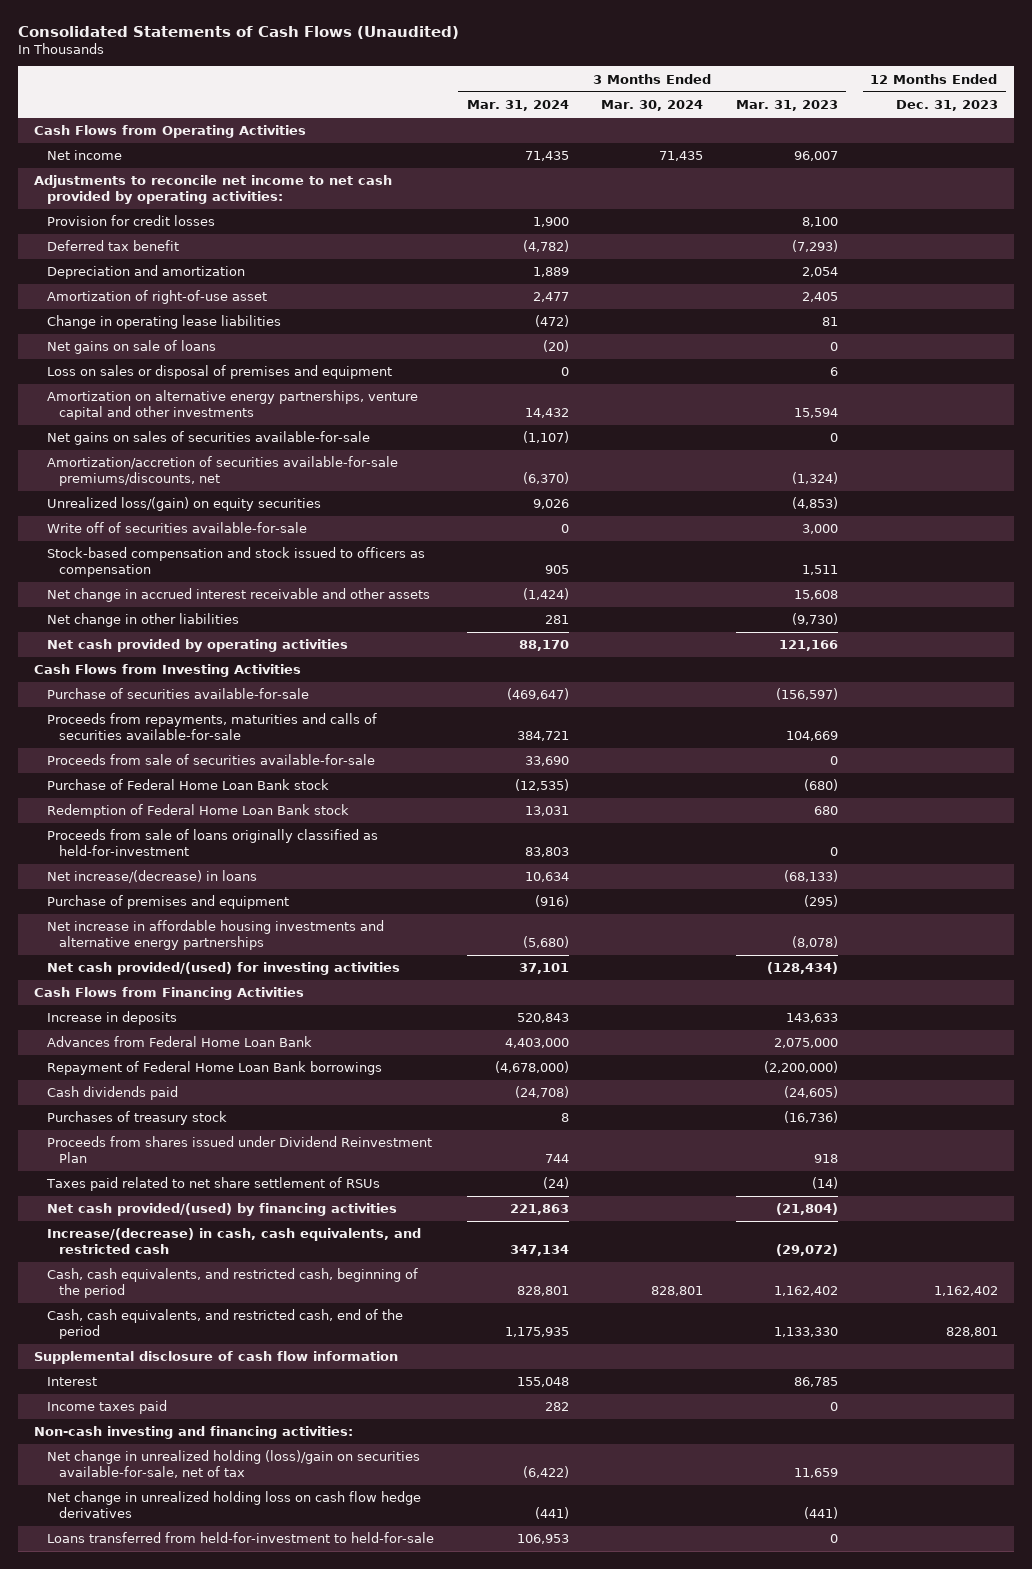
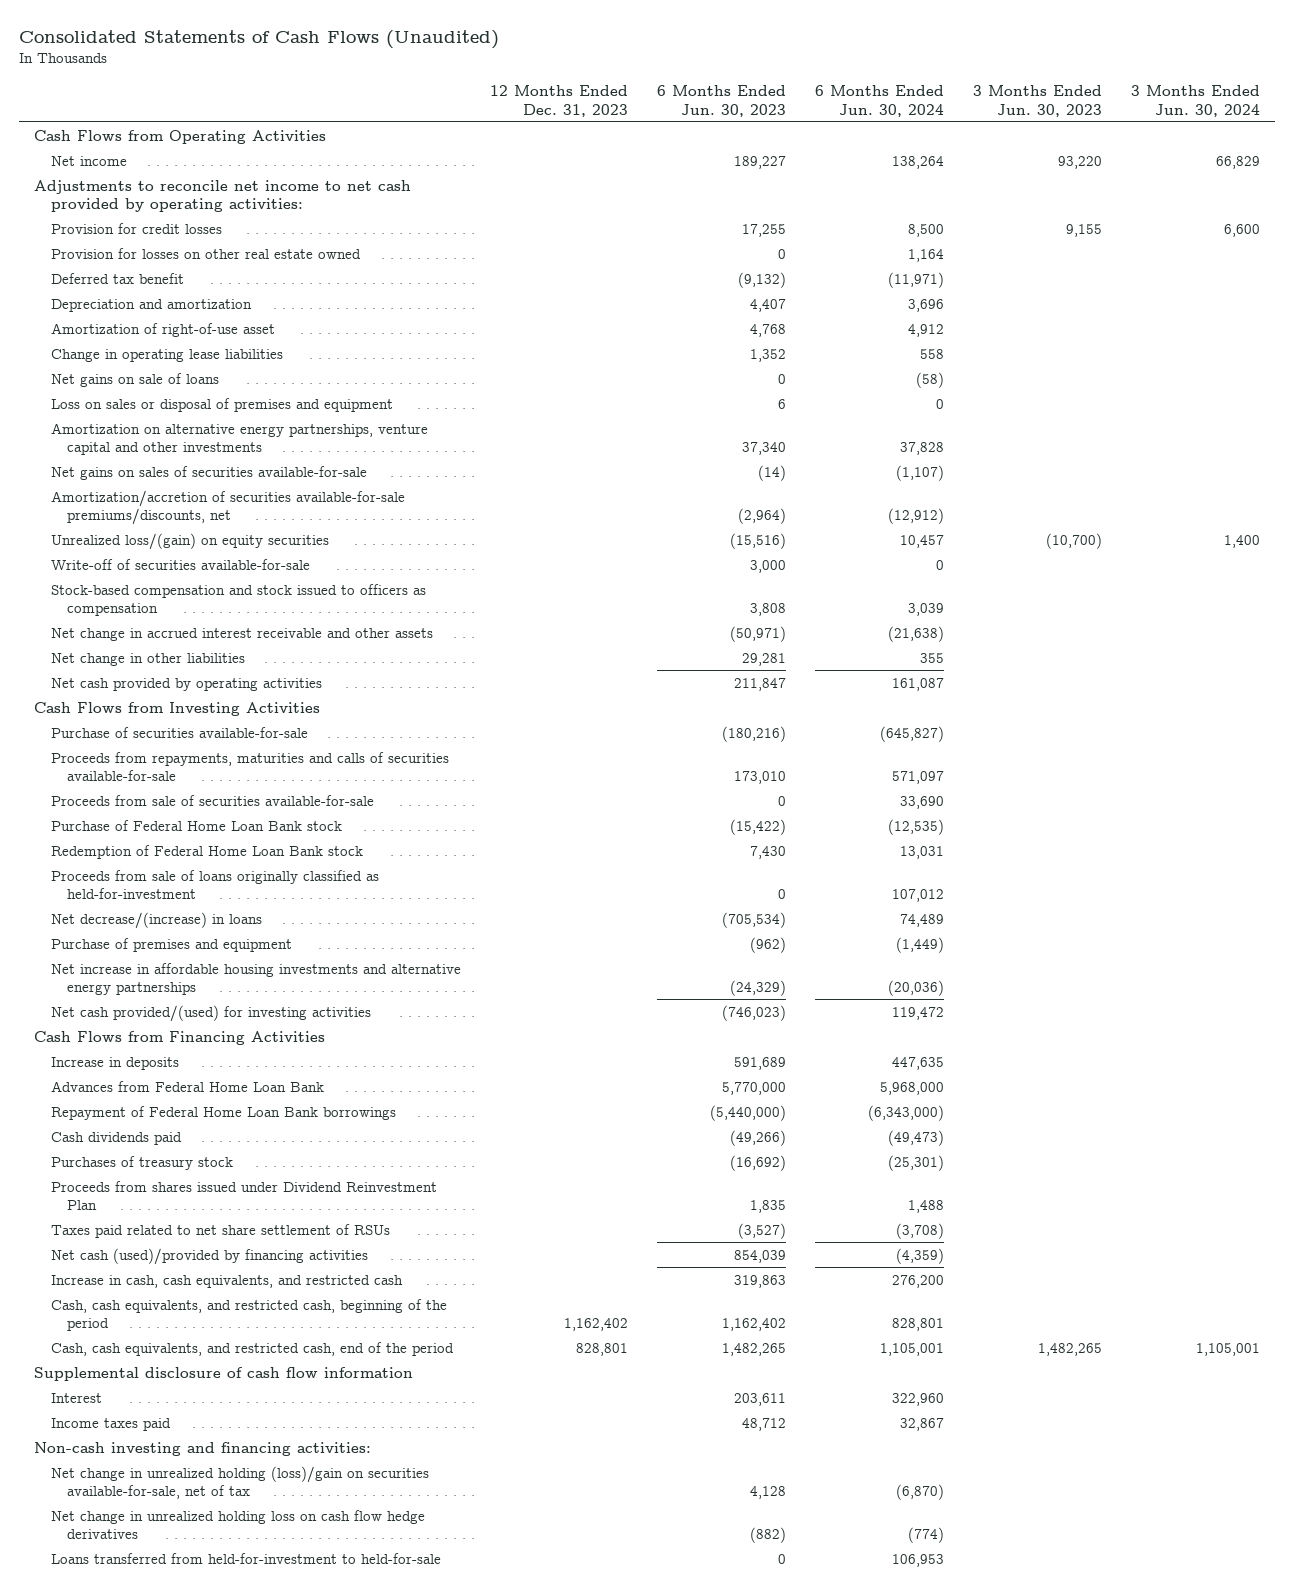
- | 3 Months Ended Mar. 31, 2024 | 3 Months Ended Mar. 30, 2024 | 3 Months Ended Mar. 31, 2023 | 12 Months Ended Dec. 31, 2023
+ | 12 Months Ended Dec. 31, 2023 | 6 Months Ended Jun. 30, 2023 | 6 Months Ended Jun. 30, 2024 | 3 Months Ended Jun. 30, 2023 | 3 Months Ended Jun. 30, 2024
+ Provision for losses on other real estate owned | | 0 | 1,164 | |
- Write off of securities available-for-sale | 0 | | 3,000 |
+ Write-off of securities available-for-sale | | 3,000 | 0 | |
- Net increase/(decrease) in loans | 10,634 | | (68,133) |
+ Net decrease/(increase) in loans | | (705,534) | 74,489 | |
- Net cash provided/(used) by financing activities | 221,863 | | (21,804) |
- Increase/(decrease) in cash, cash equivalents, and restricted cash | 347,134 | | (29,072) |
+ Net cash (used)/provided by financing activities | | 854,039 | (4,359) | |
+ Increase in cash, cash equivalents, and restricted cash | | 319,863 | 276,200 | |

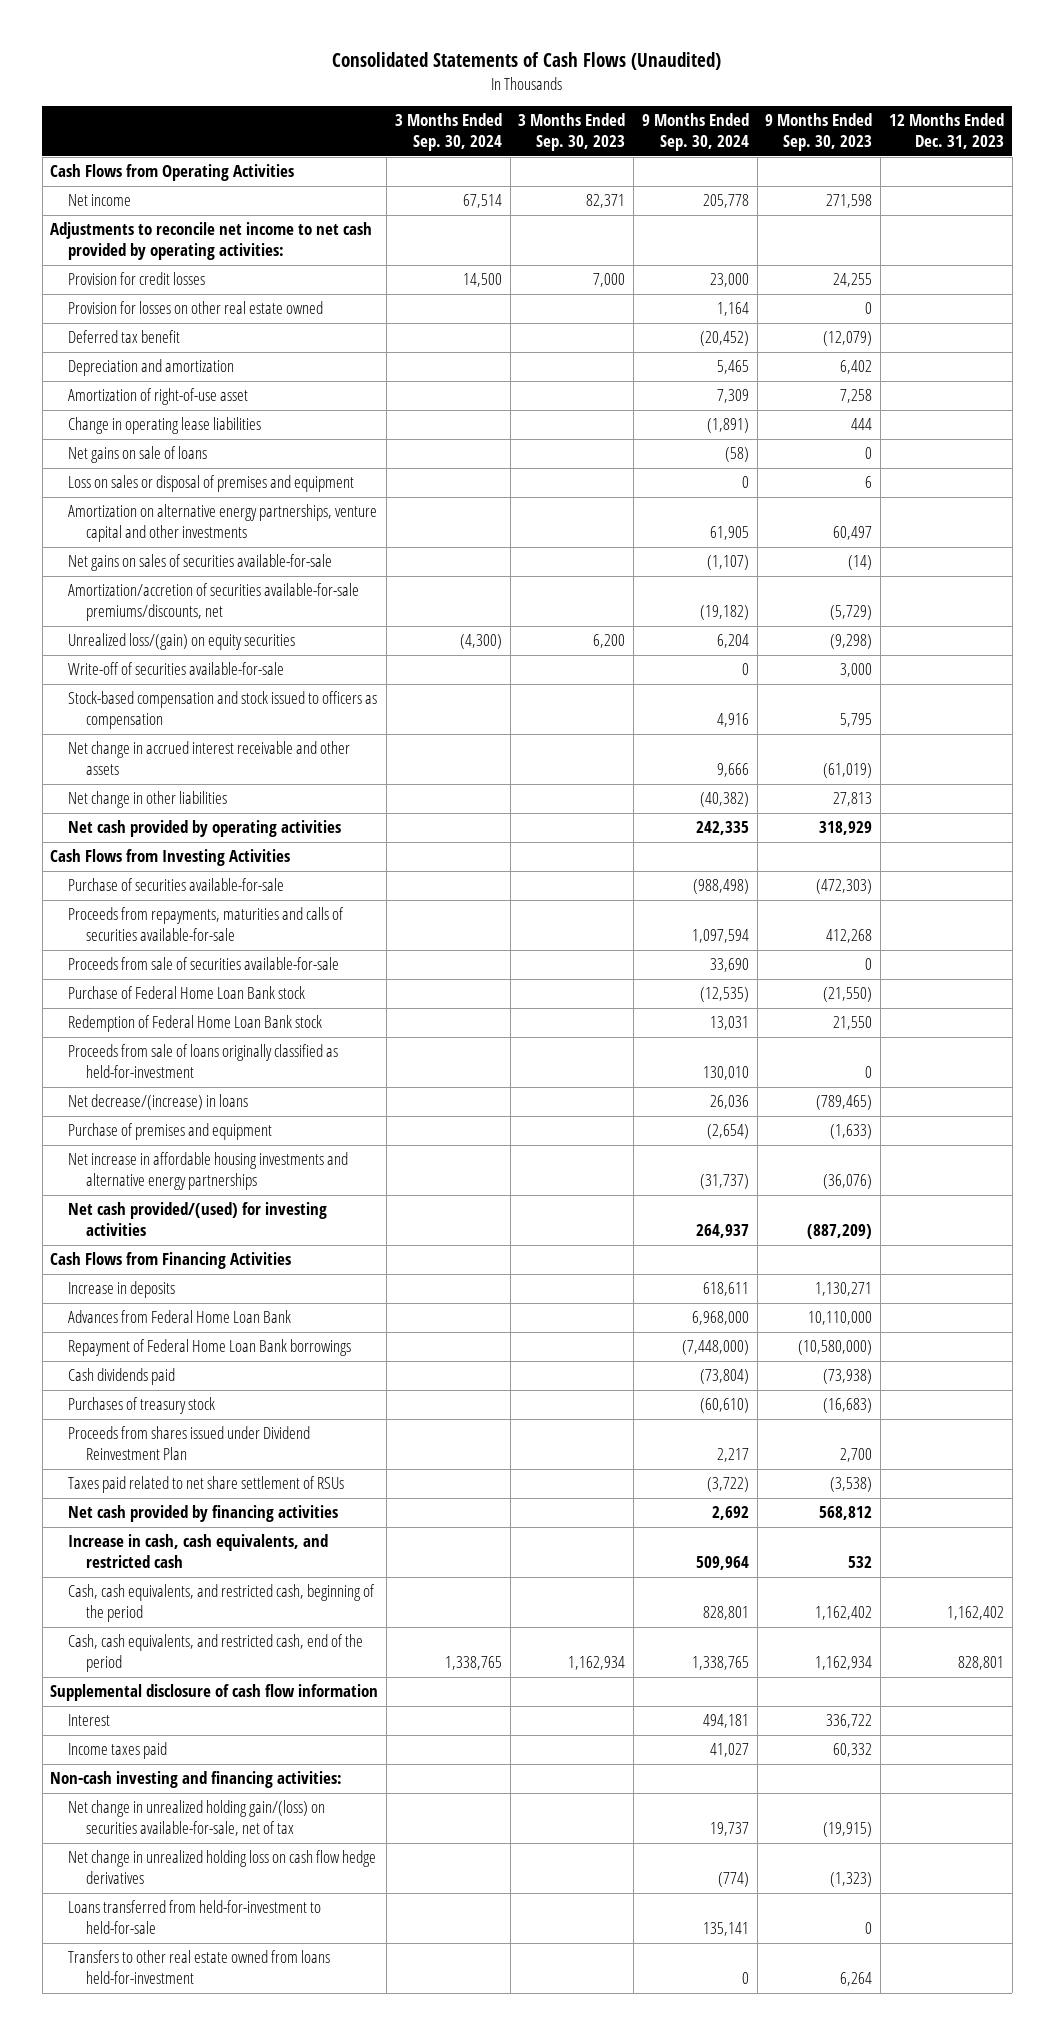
- | 12 Months Ended Dec. 31, 2023 | 6 Months Ended Jun. 30, 2023 | 6 Months Ended Jun. 30, 2024 | 3 Months Ended Jun. 30, 2023 | 3 Months Ended Jun. 30, 2024
+ | 3 Months Ended Sep. 30, 2024 | 3 Months Ended Sep. 30, 2023 | 9 Months Ended Sep. 30, 2024 | 9 Months Ended Sep. 30, 2023 | 12 Months Ended Dec. 31, 2023
- Net cash (used)/provided by financing activities | | 854,039 | (4,359) | |
+ Net cash provided by financing activities | | | 2,692 | 568,812 |
- Net change in unrealized holding (loss)/gain on securities available-for-sale, net of tax | | 4,128 | (6,870) | |
+ Net change in unrealized holding gain/(loss) on securities available-for-sale, net of tax | | | 19,737 | (19,915) |
+ Transfers to other real estate owned from loans held-for-investment | | | 0 | 6,264 |

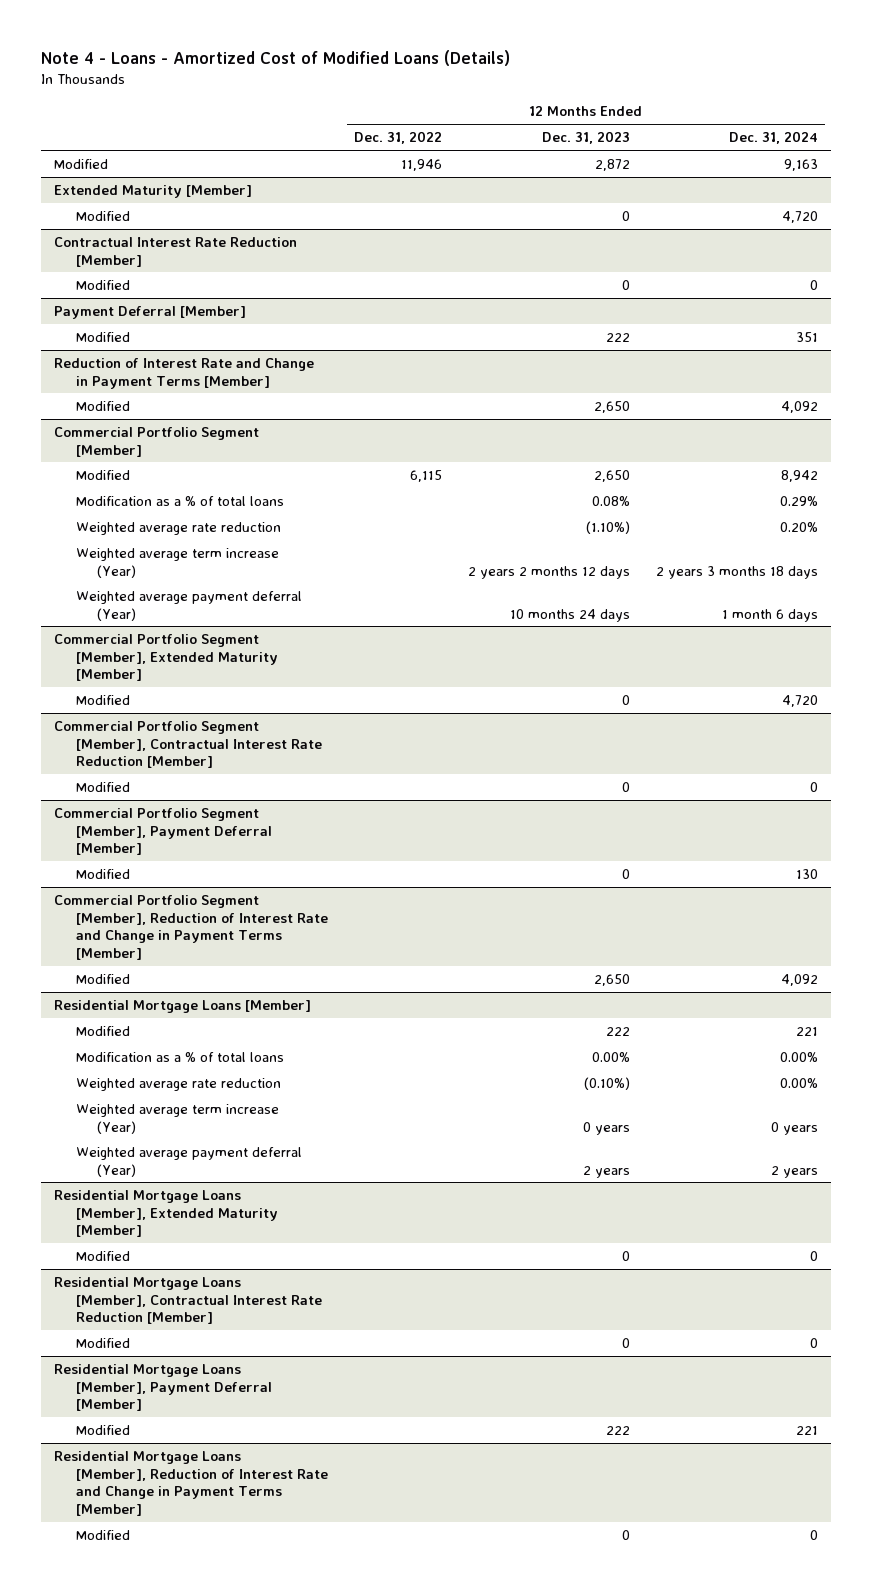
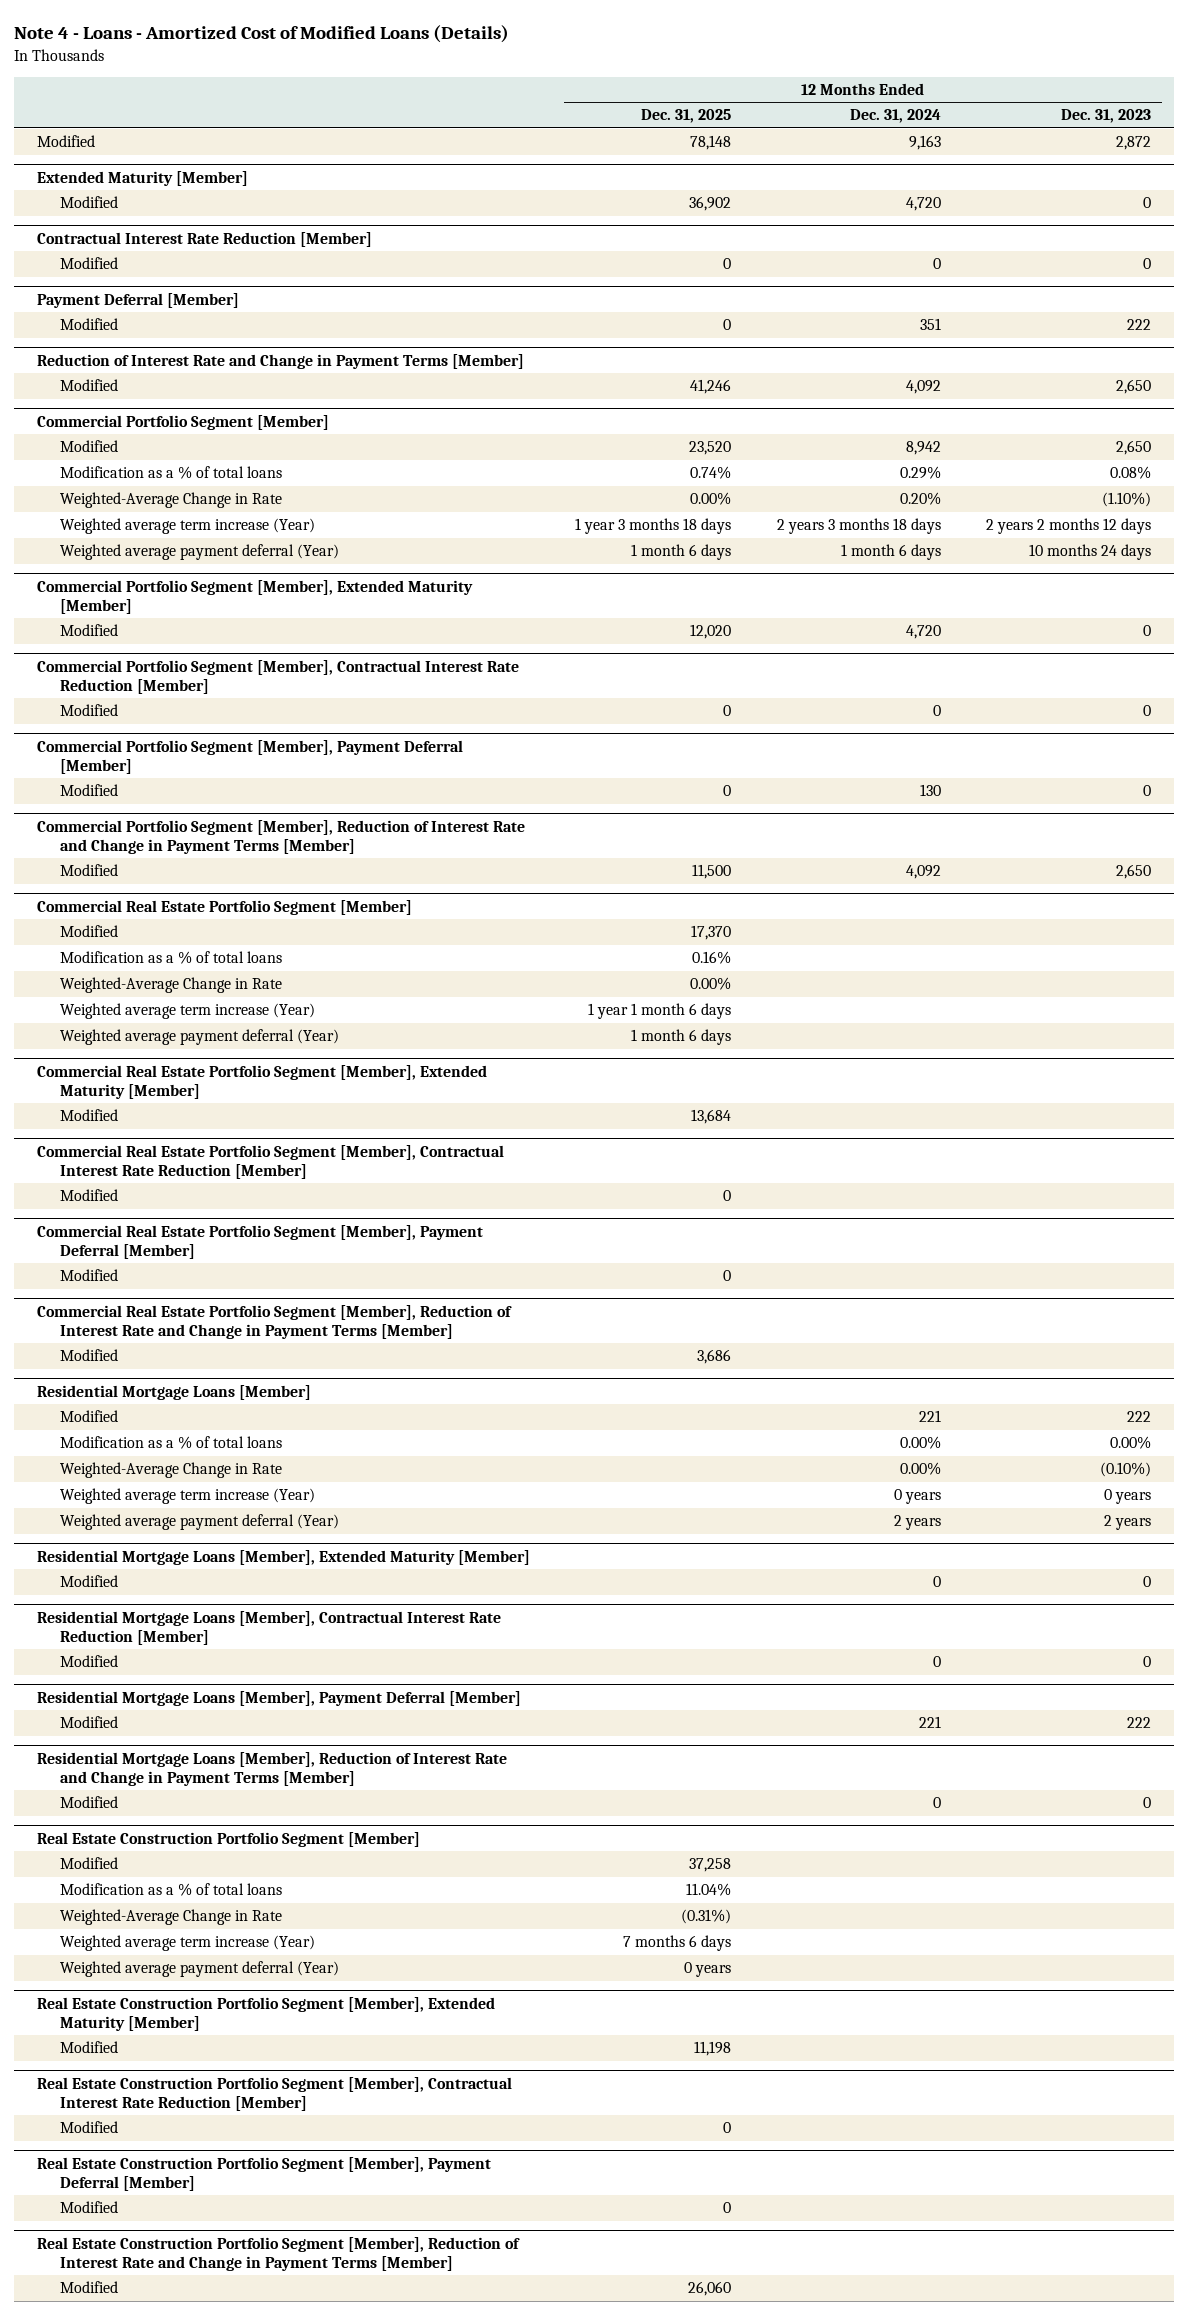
- | 12 Months Ended Dec. 31, 2022 | 12 Months Ended Dec. 31, 2023 | 12 Months Ended Dec. 31, 2024
+ | 12 Months Ended Dec. 31, 2025 | 12 Months Ended Dec. 31, 2024 | 12 Months Ended Dec. 31, 2023
@ Commercial Portfolio Segment [Member]
- Weighted average rate reduction | | (1.10%) | 0.20%
+ Weighted-Average Change in Rate | 0.00% | 0.20% | (1.10%)
+ Commercial Real Estate Portfolio Segment [Member]
+ Modified | 17,370 | |
+ Modification as a % of total loans | 0.16% | |
+ Weighted-Average Change in Rate | 0.00% | |
+ Weighted average term increase (Year) | 1 year 1 month 6 days | |
+ Weighted average payment deferral (Year) | 1 month 6 days | |
+ Commercial Real Estate Portfolio Segment [Member], Extended Maturity [Member]
+ Modified | 13,684 | |
+ Commercial Real Estate Portfolio Segment [Member], Contractual Interest Rate Reduction [Member]
+ Modified | 0 | |
+ Commercial Real Estate Portfolio Segment [Member], Payment Deferral [Member]
+ Modified | 0 | |
+ Commercial Real Estate Portfolio Segment [Member], Reduction of Interest Rate and Change in Payment Terms [Member]
+ Modified | 3,686 | |
@ Residential Mortgage Loans [Member]
- Weighted average rate reduction | | (0.10%) | 0.00%
+ Weighted-Average Change in Rate | | 0.00% | (0.10%)
+ Real Estate Construction Portfolio Segment [Member]
+ Modified | 37,258 | |
+ Modification as a % of total loans | 11.04% | |
+ Weighted-Average Change in Rate | (0.31%) | |
+ Weighted average term increase (Year) | 7 months 6 days | |
+ Weighted average payment deferral (Year) | 0 years | |
+ Real Estate Construction Portfolio Segment [Member], Extended Maturity [Member]
+ Modified | 11,198 | |
+ Real Estate Construction Portfolio Segment [Member], Contractual Interest Rate Reduction [Member]
+ Modified | 0 | |
+ Real Estate Construction Portfolio Segment [Member], Payment Deferral [Member]
+ Modified | 0 | |
+ Real Estate Construction Portfolio Segment [Member], Reduction of Interest Rate and Change in Payment Terms [Member]
+ Modified | 26,060 | |

